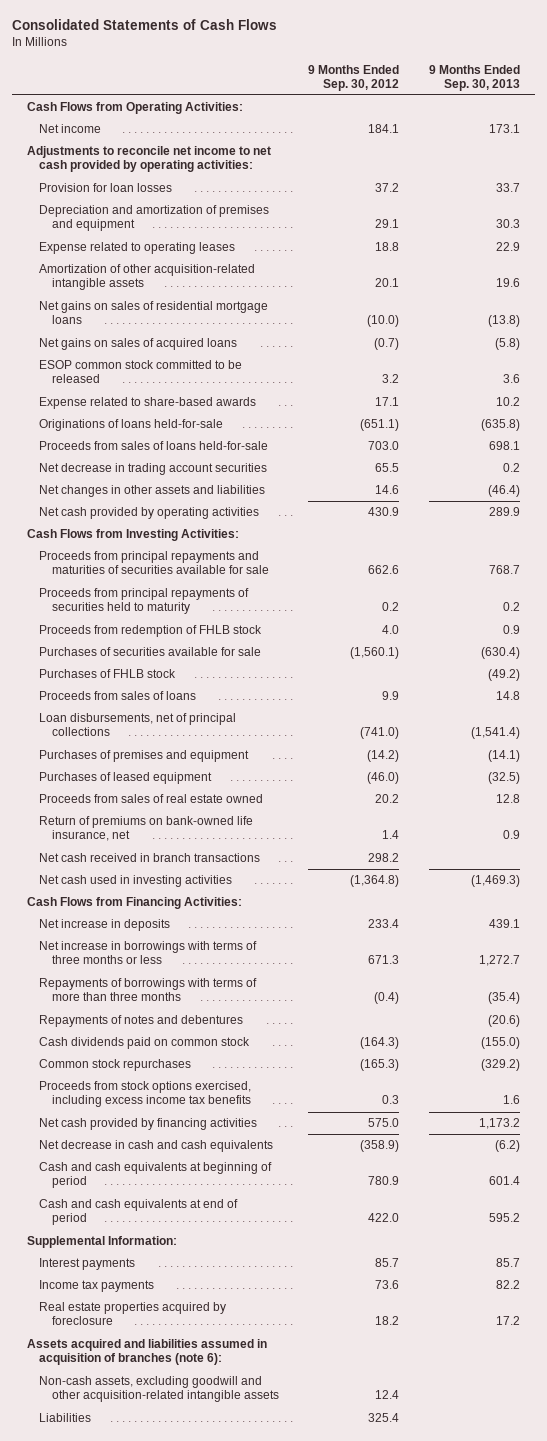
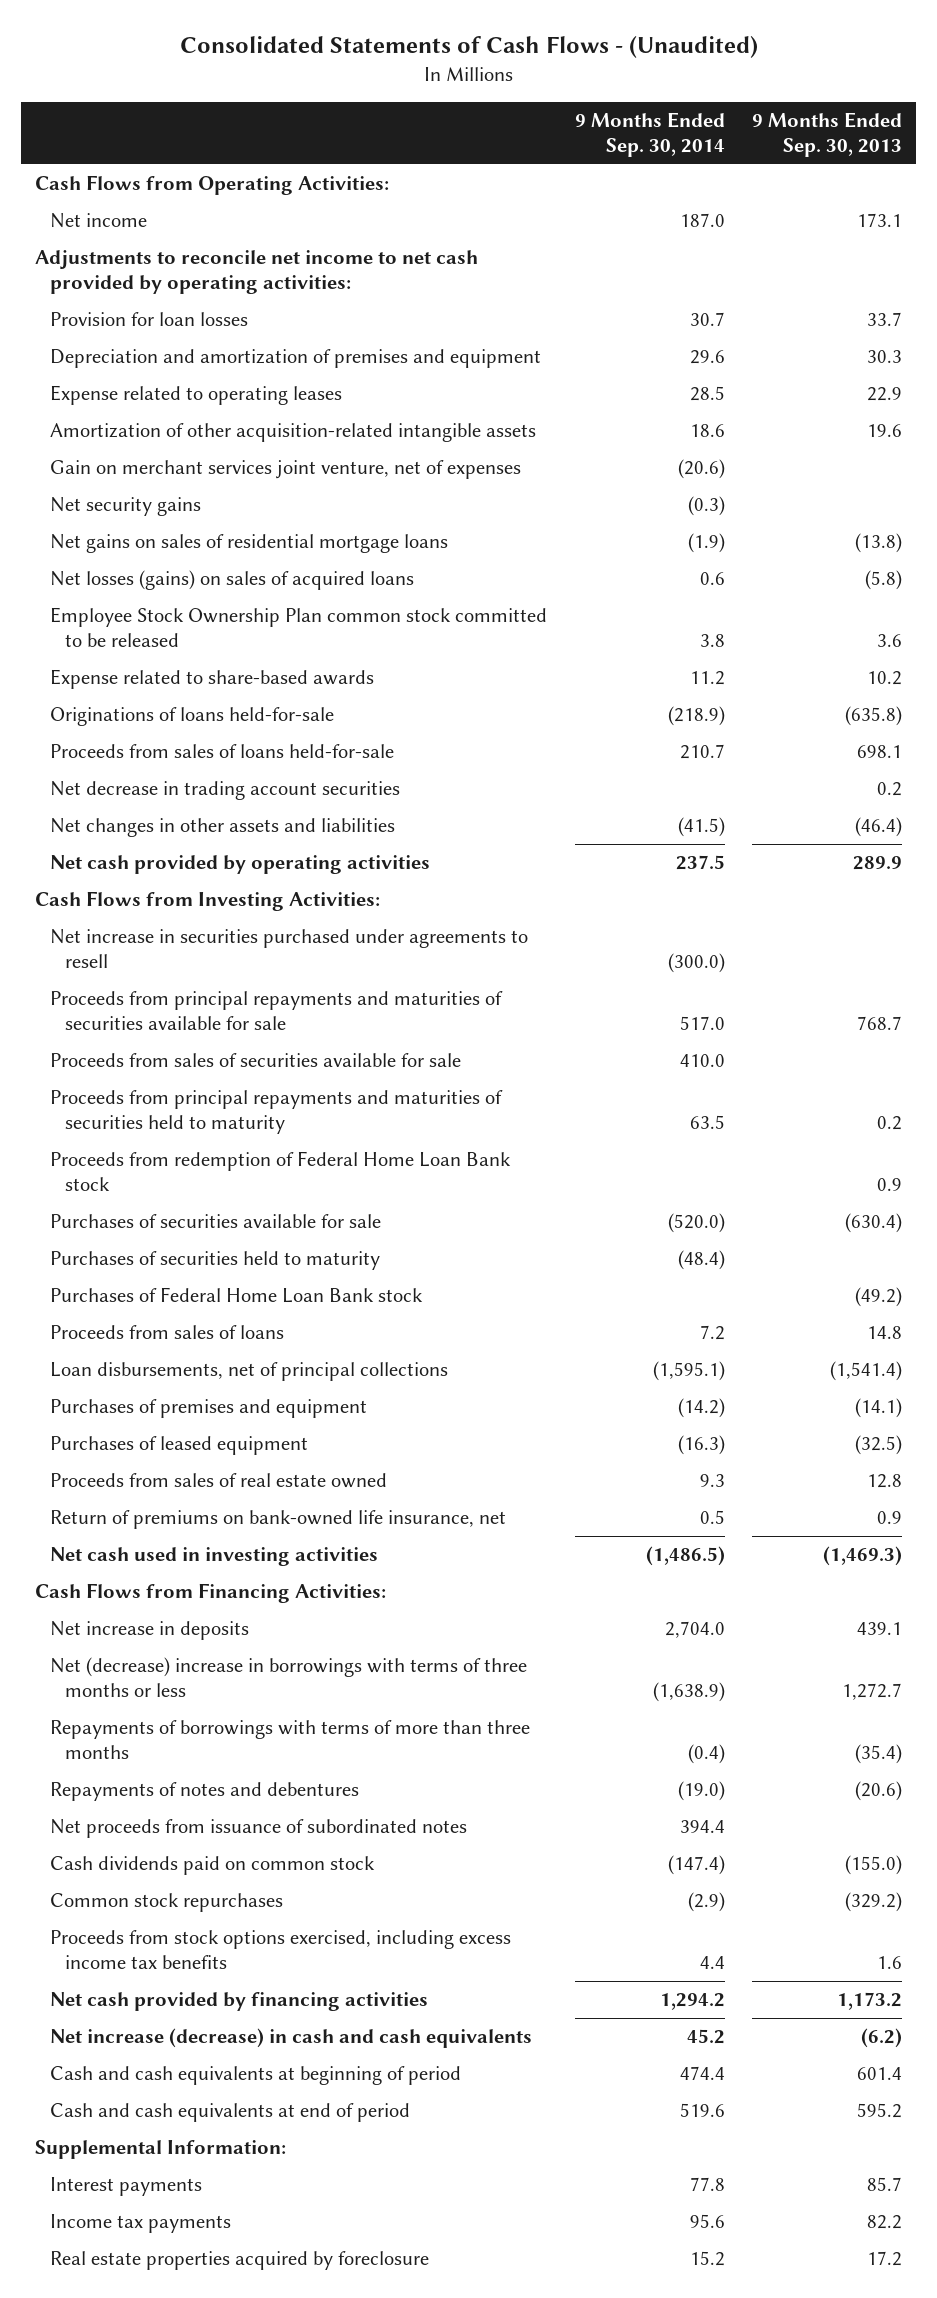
- Consolidated Statements of Cash Flows
+ Consolidated Statements of Cash Flows - (Unaudited)
- | 9 Months Ended Sep. 30, 2012 | 9 Months Ended Sep. 30, 2013
+ | 9 Months Ended Sep. 30, 2014 | 9 Months Ended Sep. 30, 2013
+ Gain on merchant services joint venture, net of expenses | (20.6) |
+ Net security gains | (0.3) |
- Net gains on sales of acquired loans | (0.7) | (5.8)
- ESOP common stock committed to be released | 3.2 | 3.6
+ Net losses (gains) on sales of acquired loans | 0.6 | (5.8)
+ Employee Stock Ownership Plan common stock committed to be released | 3.8 | 3.6
+ Net increase in securities purchased under agreements to resell | (300.0) |
- Proceeds from principal repayments of securities held to maturity | 0.2 | 0.2
- Proceeds from redemption of FHLB stock | 4.0 | 0.9
+ Proceeds from sales of securities available for sale | 410.0 |
+ Proceeds from principal repayments and maturities of securities held to maturity | 63.5 | 0.2
+ Proceeds from redemption of Federal Home Loan Bank stock | | 0.9
- Purchases of FHLB stock | | (49.2)
+ Purchases of securities held to maturity | (48.4) |
+ Purchases of Federal Home Loan Bank stock | | (49.2)
- Net cash received in branch transactions | 298.2 |
- Net increase in borrowings with terms of three months or less | 671.3 | 1,272.7
+ Net (decrease) increase in borrowings with terms of three months or less | (1,638.9) | 1,272.7
+ Net proceeds from issuance of subordinated notes | 394.4 |
- Net decrease in cash and cash equivalents | (358.9) | (6.2)
+ Net increase (decrease) in cash and cash equivalents | 45.2 | (6.2)
- Assets acquired and liabilities assumed in acquisition of branches (note 6):
- Non-cash assets, excluding goodwill and other acquisition-related intangible assets | 12.4 |
- Liabilities | 325.4 |

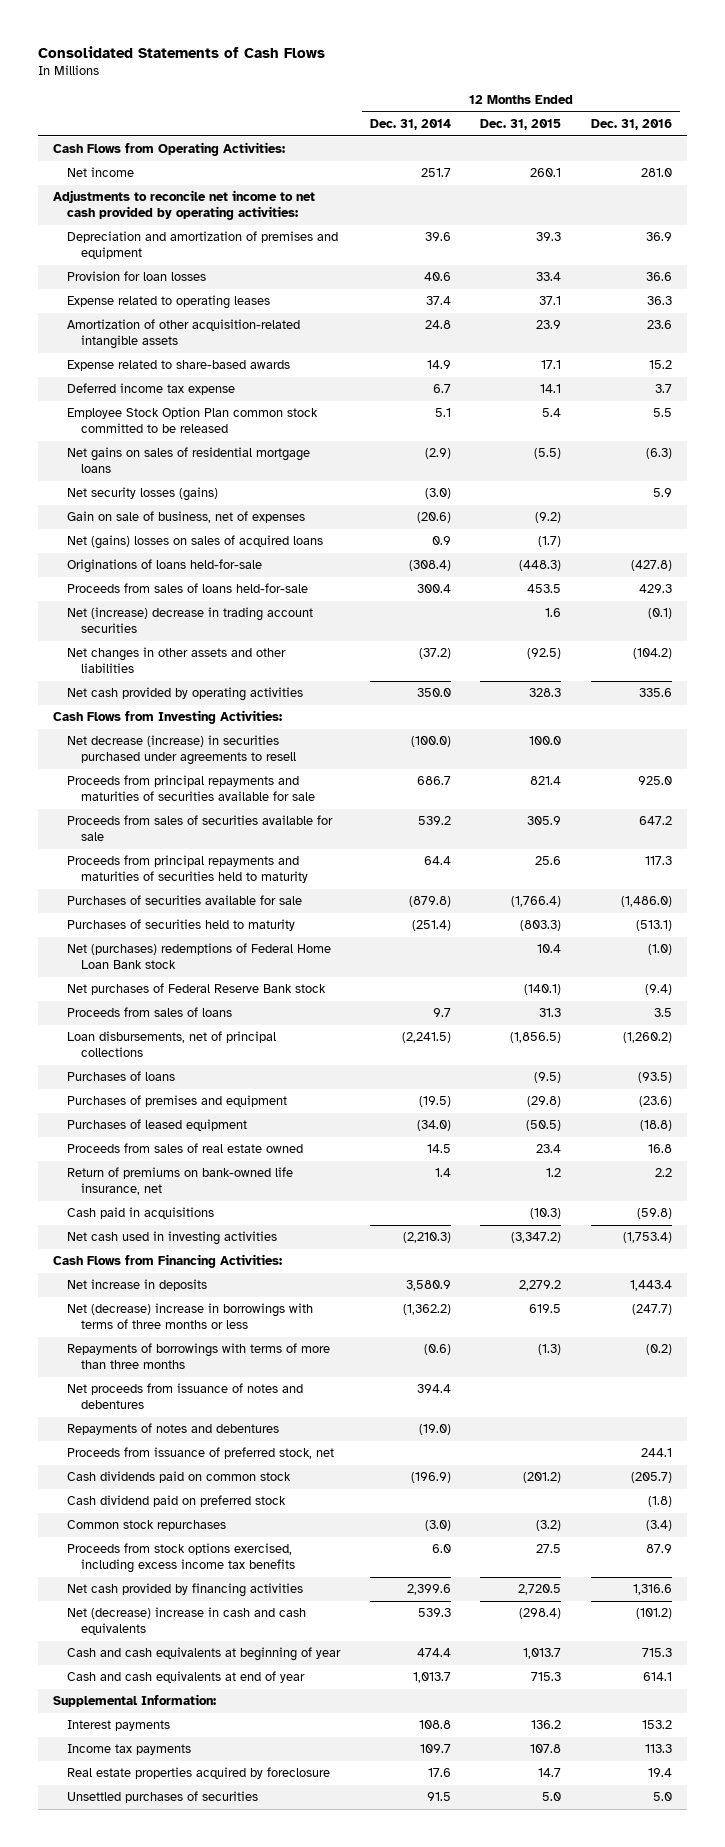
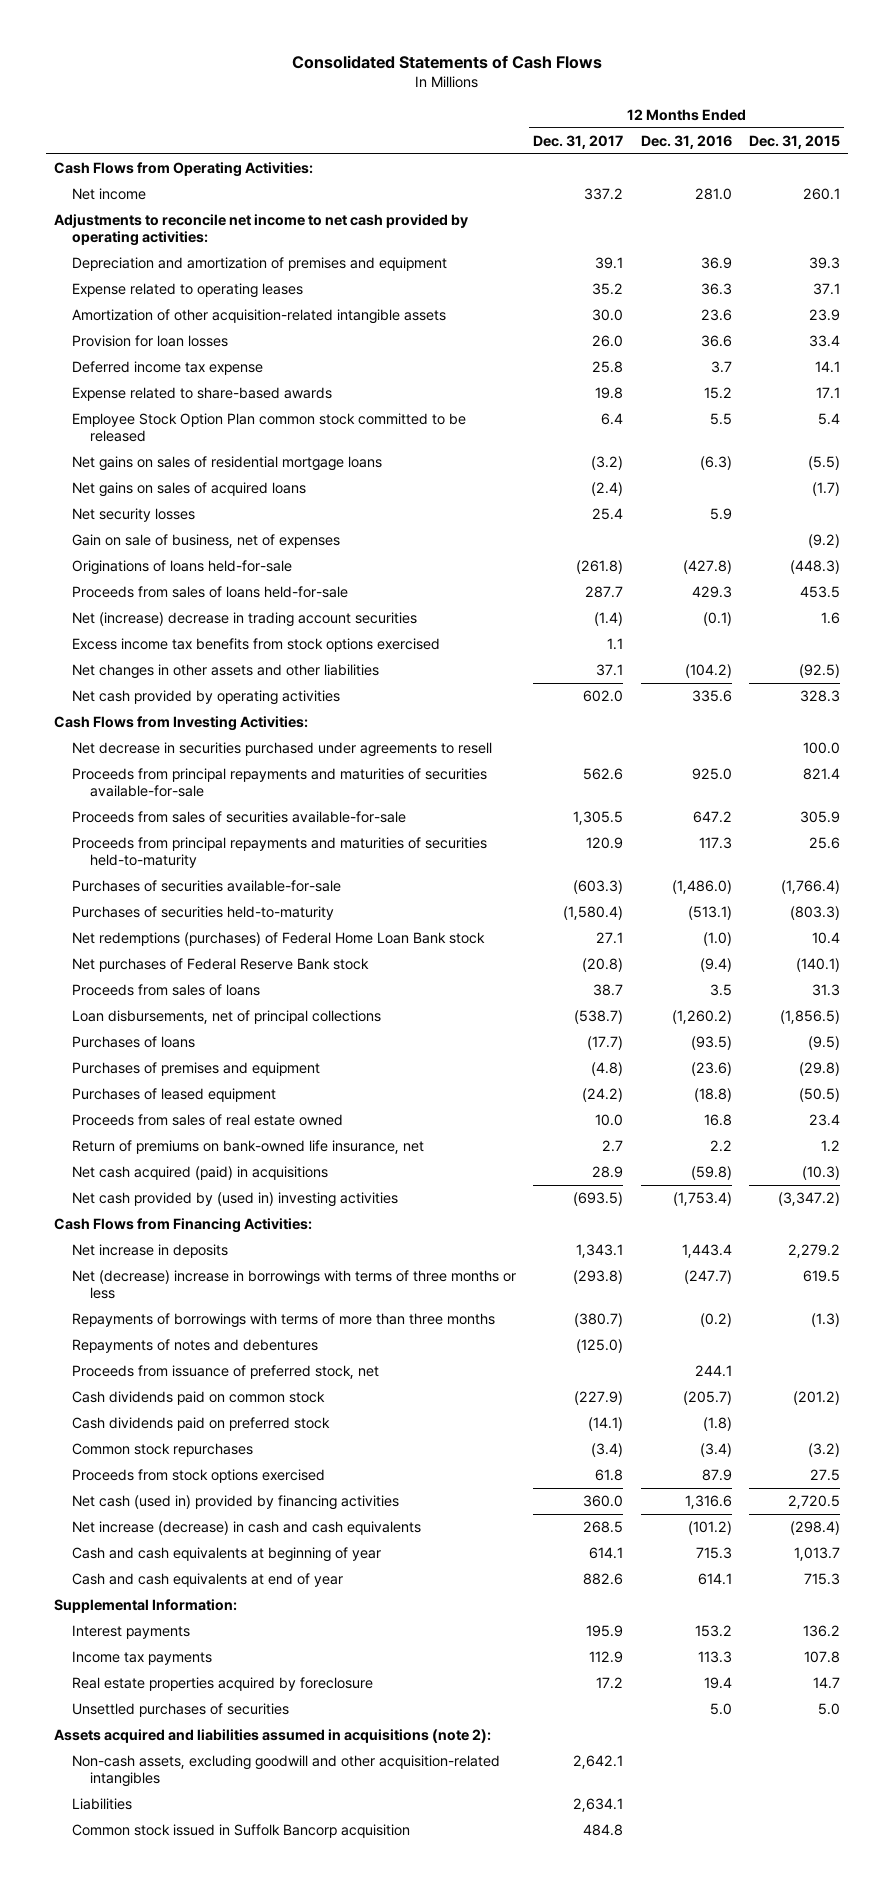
- | 12 Months Ended Dec. 31, 2014 | 12 Months Ended Dec. 31, 2015 | 12 Months Ended Dec. 31, 2016
+ | 12 Months Ended Dec. 31, 2017 | 12 Months Ended Dec. 31, 2016 | 12 Months Ended Dec. 31, 2015
moved down: Provision for loan losses | 26.0 | 36.6 | 33.4
moved down: Expense related to share-based awards | 19.8 | 15.2 | 17.1
- Net security losses (gains) | (3.0) | | 5.9
+ Net gains on sales of acquired loans | (2.4) | | (1.7)
+ Net security losses | 25.4 | 5.9 |
- Net (gains) losses on sales of acquired loans | 0.9 | (1.7) |
+ Excess income tax benefits from stock options exercised | 1.1 | |
- Net decrease (increase) in securities purchased under agreements to resell | (100.0) | 100.0 |
- Proceeds from principal repayments and maturities of securities available for sale | 686.7 | 821.4 | 925.0
- Proceeds from sales of securities available for sale | 539.2 | 305.9 | 647.2
- Proceeds from principal repayments and maturities of securities held to maturity | 64.4 | 25.6 | 117.3
- Purchases of securities available for sale | (879.8) | (1,766.4) | (1,486.0)
- Purchases of securities held to maturity | (251.4) | (803.3) | (513.1)
- Net (purchases) redemptions of Federal Home Loan Bank stock | | 10.4 | (1.0)
+ Net decrease in securities purchased under agreements to resell | | | 100.0
+ Proceeds from principal repayments and maturities of securities available-for-sale | 562.6 | 925.0 | 821.4
+ Proceeds from sales of securities available-for-sale | 1,305.5 | 647.2 | 305.9
+ Proceeds from principal repayments and maturities of securities held-to-maturity | 120.9 | 117.3 | 25.6
+ Purchases of securities available-for-sale | (603.3) | (1,486.0) | (1,766.4)
+ Purchases of securities held-to-maturity | (1,580.4) | (513.1) | (803.3)
+ Net redemptions (purchases) of Federal Home Loan Bank stock | 27.1 | (1.0) | 10.4
- Cash paid in acquisitions | | (10.3) | (59.8)
- Net cash used in investing activities | (2,210.3) | (3,347.2) | (1,753.4)
+ Net cash acquired (paid) in acquisitions | 28.9 | (59.8) | (10.3)
+ Net cash provided by (used in) investing activities | (693.5) | (1,753.4) | (3,347.2)
- Net proceeds from issuance of notes and debentures | 394.4 | |
- Cash dividend paid on preferred stock | | | (1.8)
+ Cash dividends paid on preferred stock | (14.1) | (1.8) |
- Proceeds from stock options exercised, including excess income tax benefits | 6.0 | 27.5 | 87.9
- Net cash provided by financing activities | 2,399.6 | 2,720.5 | 1,316.6
- Net (decrease) increase in cash and cash equivalents | 539.3 | (298.4) | (101.2)
+ Proceeds from stock options exercised | 61.8 | 87.9 | 27.5
+ Net cash (used in) provided by financing activities | 360.0 | 1,316.6 | 2,720.5
+ Net increase (decrease) in cash and cash equivalents | 268.5 | (101.2) | (298.4)
+ Assets acquired and liabilities assumed in acquisitions (note 2):
+ Non-cash assets, excluding goodwill and other acquisition-related intangibles | 2,642.1 | |
+ Liabilities | 2,634.1 | |
+ Common stock issued in Suffolk Bancorp acquisition | 484.8 | |

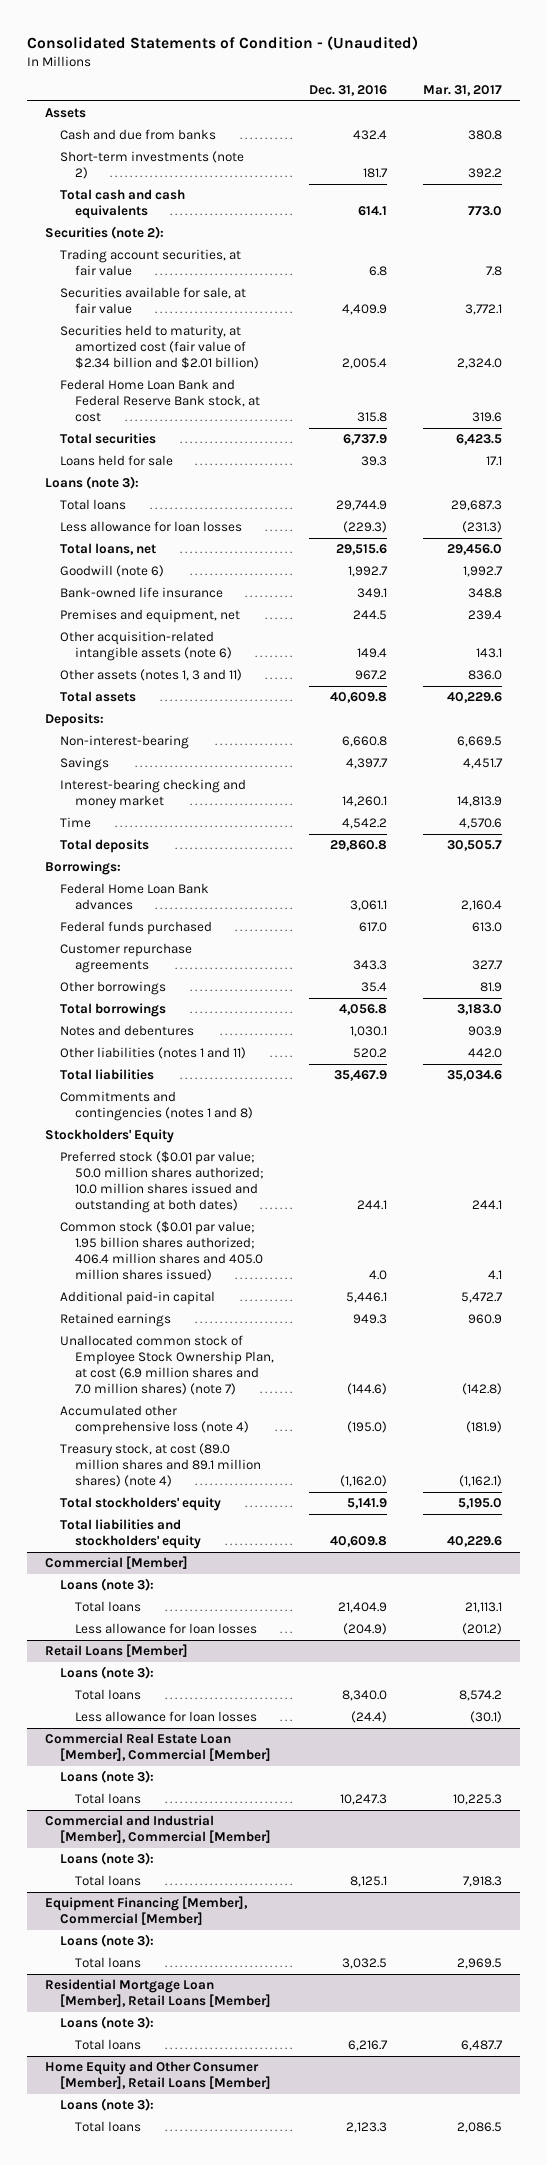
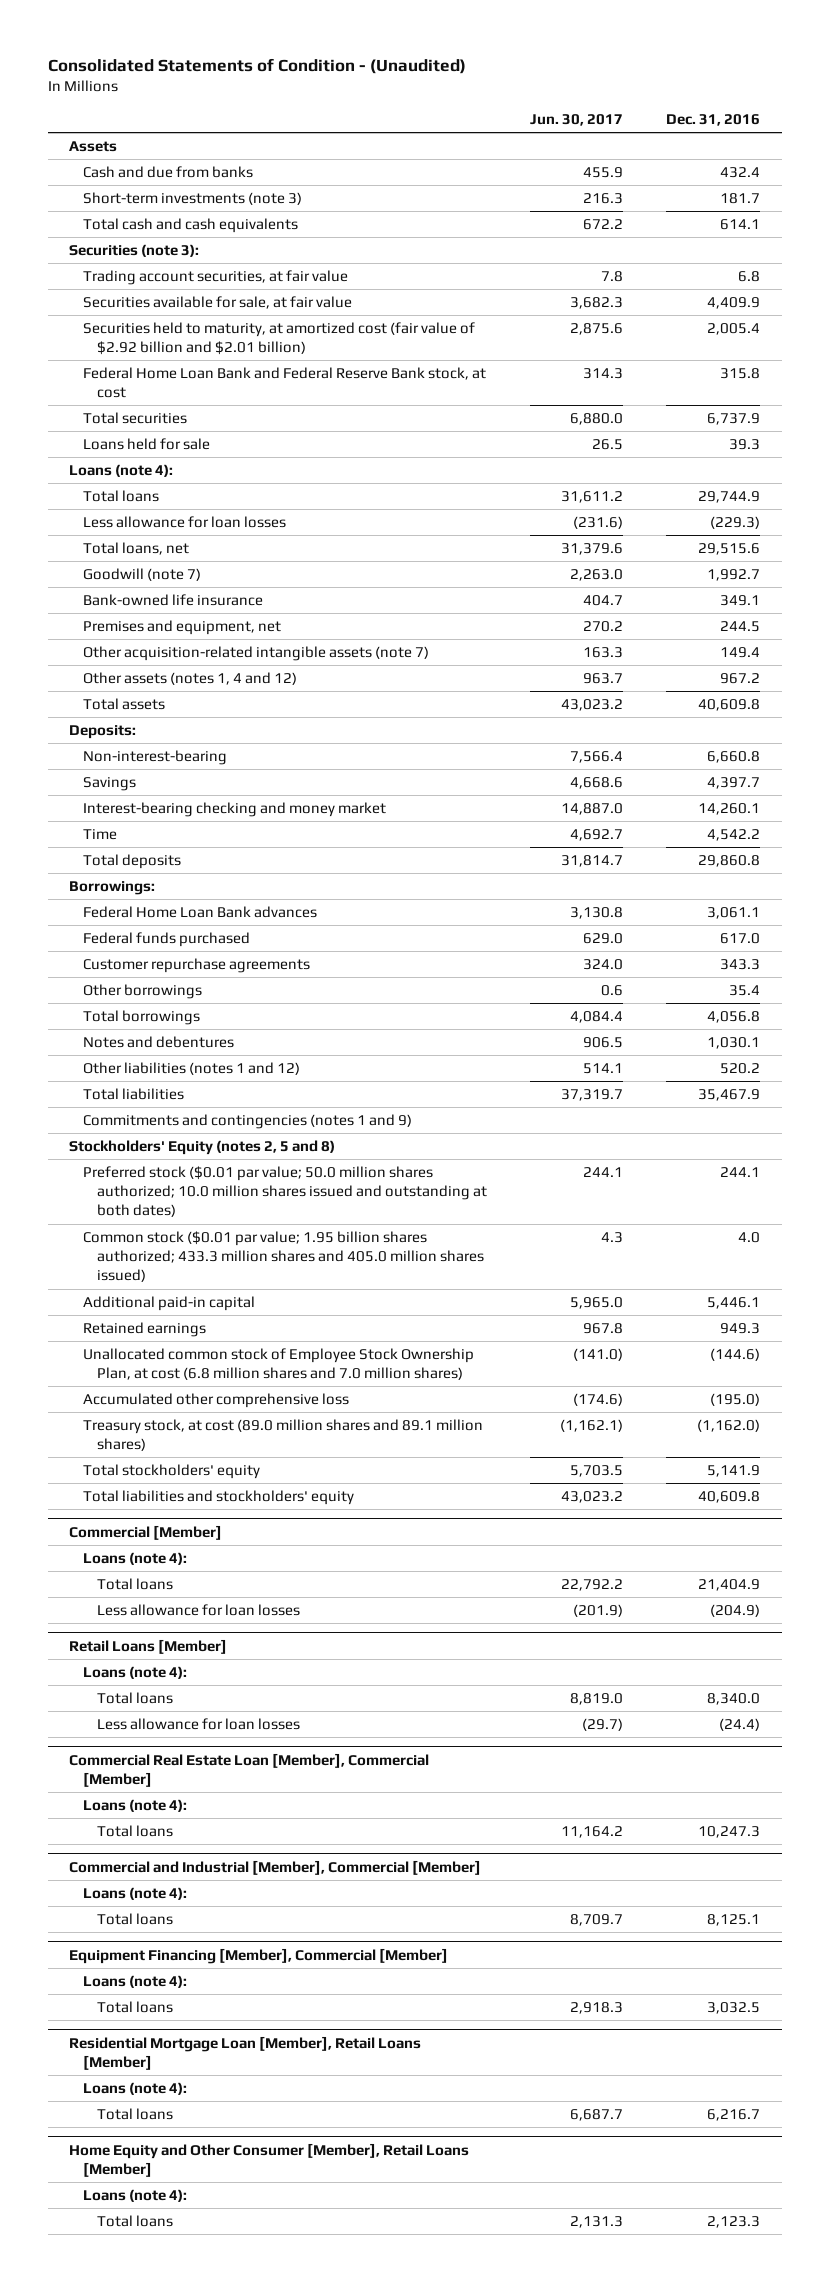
- | Dec. 31, 2016 | Mar. 31, 2017
+ | Jun. 30, 2017 | Dec. 31, 2016
- Short-term investments (note 2) | 181.7 | 392.2
+ Short-term investments (note 3) | 216.3 | 181.7
- Securities (note 2):
+ Securities (note 3):
- Securities held to maturity, at amortized cost (fair value of $2.34 billion and $2.01 billion) | 2,005.4 | 2,324.0
+ Securities held to maturity, at amortized cost (fair value of $2.92 billion and $2.01 billion) | 2,875.6 | 2,005.4
- Loans (note 3):
+ Loans (note 4):
- Goodwill (note 6) | 1,992.7 | 1,992.7
+ Goodwill (note 7) | 2,263.0 | 1,992.7
- Other acquisition-related intangible assets (note 6) | 149.4 | 143.1
- Other assets (notes 1, 3 and 11) | 967.2 | 836.0
+ Other acquisition-related intangible assets (note 7) | 163.3 | 149.4
+ Other assets (notes 1, 4 and 12) | 963.7 | 967.2
- Other liabilities (notes 1 and 11) | 520.2 | 442.0
+ Other liabilities (notes 1 and 12) | 514.1 | 520.2
- Commitments and contingencies (notes 1 and 8)
- Stockholders' Equity
+ Commitments and contingencies (notes 1 and 9)
+ Stockholders' Equity (notes 2, 5 and 8)
- Common stock ($0.01 par value; 1.95 billion shares authorized; 406.4 million shares and 405.0 million shares issued) | 4.0 | 4.1
+ Common stock ($0.01 par value; 1.95 billion shares authorized; 433.3 million shares and 405.0 million shares issued) | 4.3 | 4.0
- Unallocated common stock of Employee Stock Ownership Plan, at cost (6.9 million shares and 7.0 million shares) (note 7) | (144.6) | (142.8)
- Accumulated other comprehensive loss (note 4) | (195.0) | (181.9)
- Treasury stock, at cost (89.0 million shares and 89.1 million shares) (note 4) | (1,162.0) | (1,162.1)
+ Unallocated common stock of Employee Stock Ownership Plan, at cost (6.8 million shares and 7.0 million shares) | (141.0) | (144.6)
+ Accumulated other comprehensive loss | (174.6) | (195.0)
+ Treasury stock, at cost (89.0 million shares and 89.1 million shares) | (1,162.1) | (1,162.0)
@ Commercial [Member]
- Loans (note 3):
+ Loans (note 4):
@ Retail Loans [Member]
- Loans (note 3):
+ Loans (note 4):
@ Commercial Real Estate Loan [Member], Commercial [Member]
- Loans (note 3):
+ Loans (note 4):
@ Commercial and Industrial [Member], Commercial [Member]
- Loans (note 3):
+ Loans (note 4):
@ Equipment Financing [Member], Commercial [Member]
- Loans (note 3):
+ Loans (note 4):
@ Residential Mortgage Loan [Member], Retail Loans [Member]
- Loans (note 3):
+ Loans (note 4):
@ Home Equity and Other Consumer [Member], Retail Loans [Member]
- Loans (note 3):
+ Loans (note 4):

